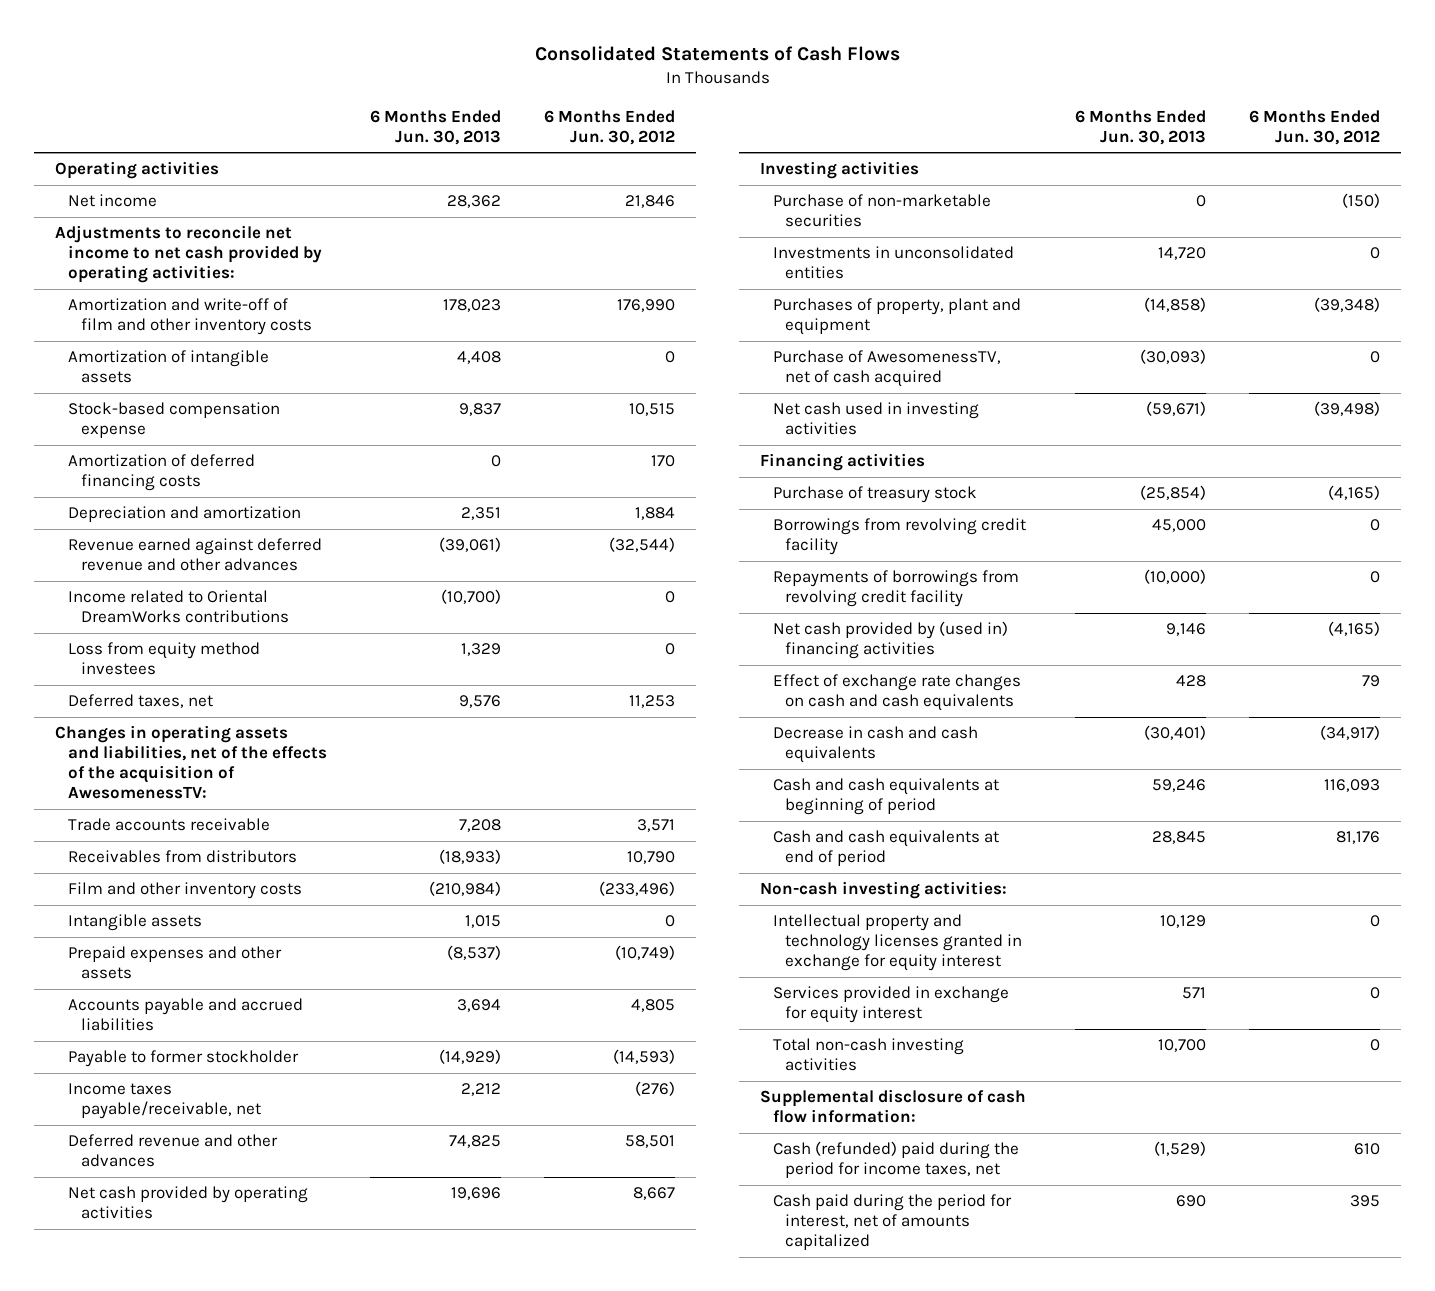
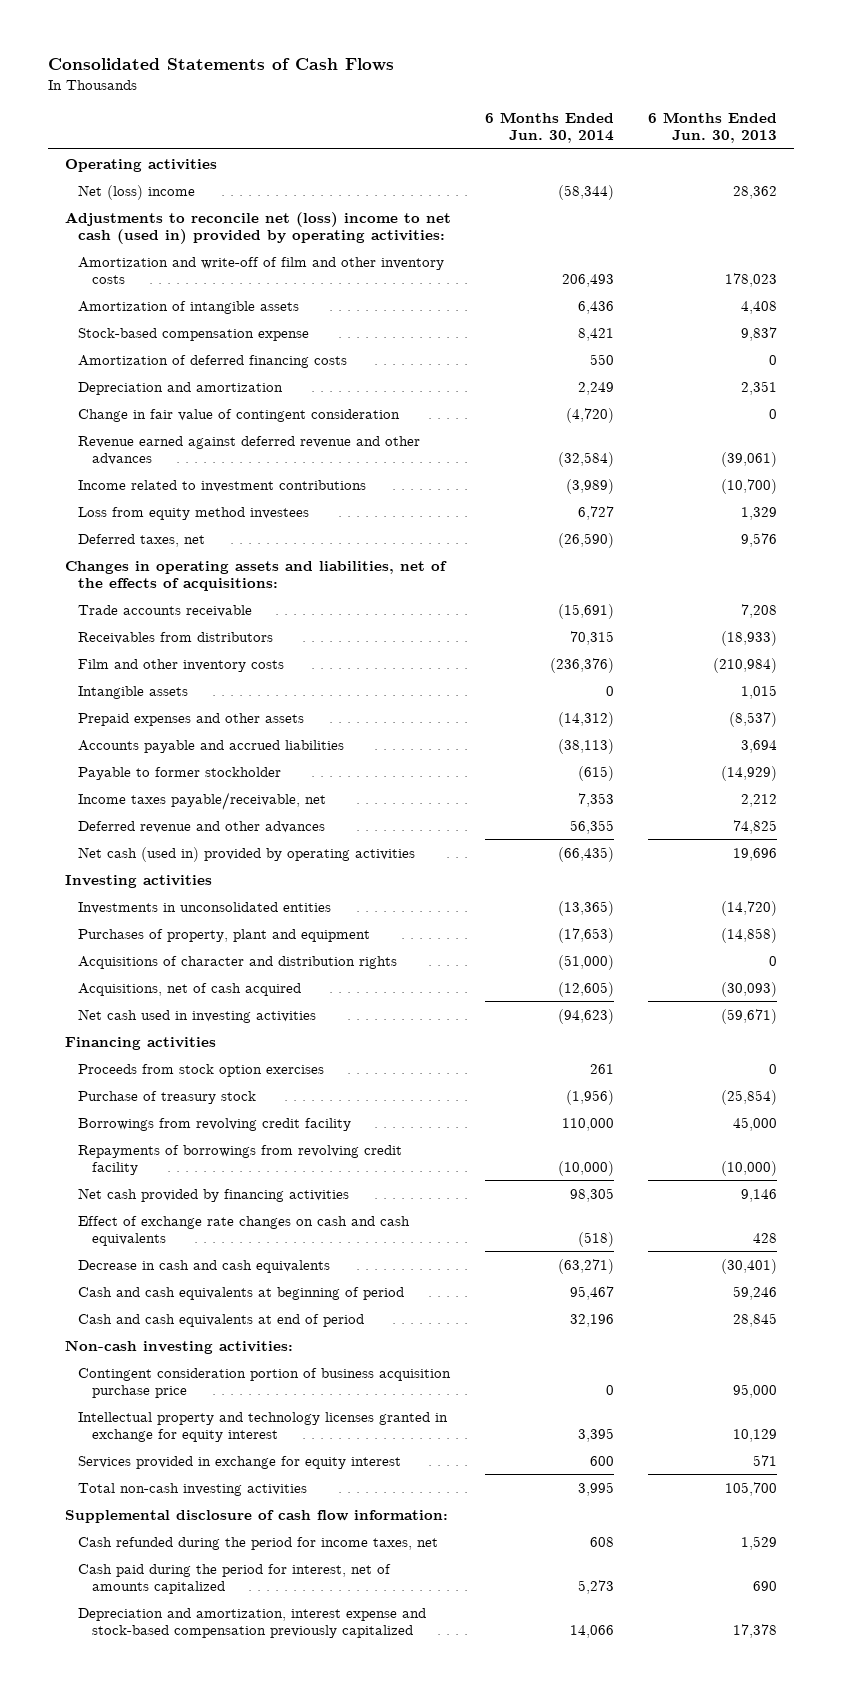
- | 6 Months Ended Jun. 30, 2013 | 6 Months Ended Jun. 30, 2012
+ | 6 Months Ended Jun. 30, 2014 | 6 Months Ended Jun. 30, 2013
- Net income | 28,362 | 21,846
- Adjustments to reconcile net income to net cash provided by operating activities:
+ Net (loss) income | (58,344) | 28,362
+ Adjustments to reconcile net (loss) income to net cash (used in) provided by operating activities:
+ Change in fair value of contingent consideration | (4,720) | 0
- Income related to Oriental DreamWorks contributions | (10,700) | 0
+ Income related to investment contributions | (3,989) | (10,700)
- Changes in operating assets and liabilities, net of the effects of the acquisition of AwesomenessTV:
+ Changes in operating assets and liabilities, net of the effects of acquisitions:
- Net cash provided by operating activities | 19,696 | 8,667
+ Net cash (used in) provided by operating activities | (66,435) | 19,696
- Purchase of non-marketable securities | 0 | (150)
- Investments in unconsolidated entities | 14,720 | 0
+ Investments in unconsolidated entities | (13,365) | (14,720)
- Purchase of AwesomenessTV, net of cash acquired | (30,093) | 0
+ Acquisitions of character and distribution rights | (51,000) | 0
+ Acquisitions, net of cash acquired | (12,605) | (30,093)
+ Proceeds from stock option exercises | 261 | 0
- Net cash provided by (used in) financing activities | 9,146 | (4,165)
+ Net cash provided by financing activities | 98,305 | 9,146
+ Contingent consideration portion of business acquisition purchase price | 0 | 95,000
- Total non-cash investing activities | 10,700 | 0
+ Total non-cash investing activities | 3,995 | 105,700
- Cash (refunded) paid during the period for income taxes, net | (1,529) | 610
+ Cash refunded during the period for income taxes, net | 608 | 1,529
+ Depreciation and amortization, interest expense and stock-based compensation previously capitalized | 14,066 | 17,378

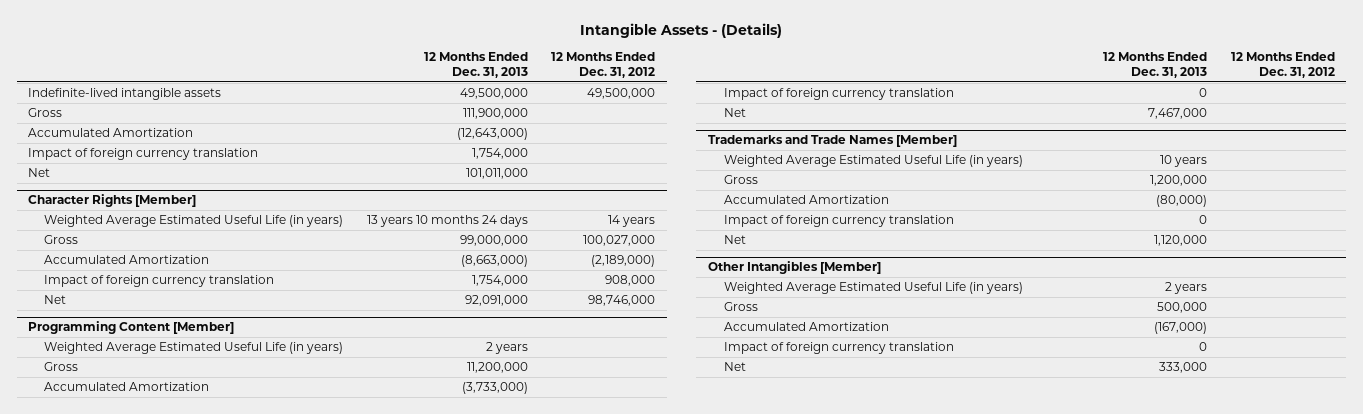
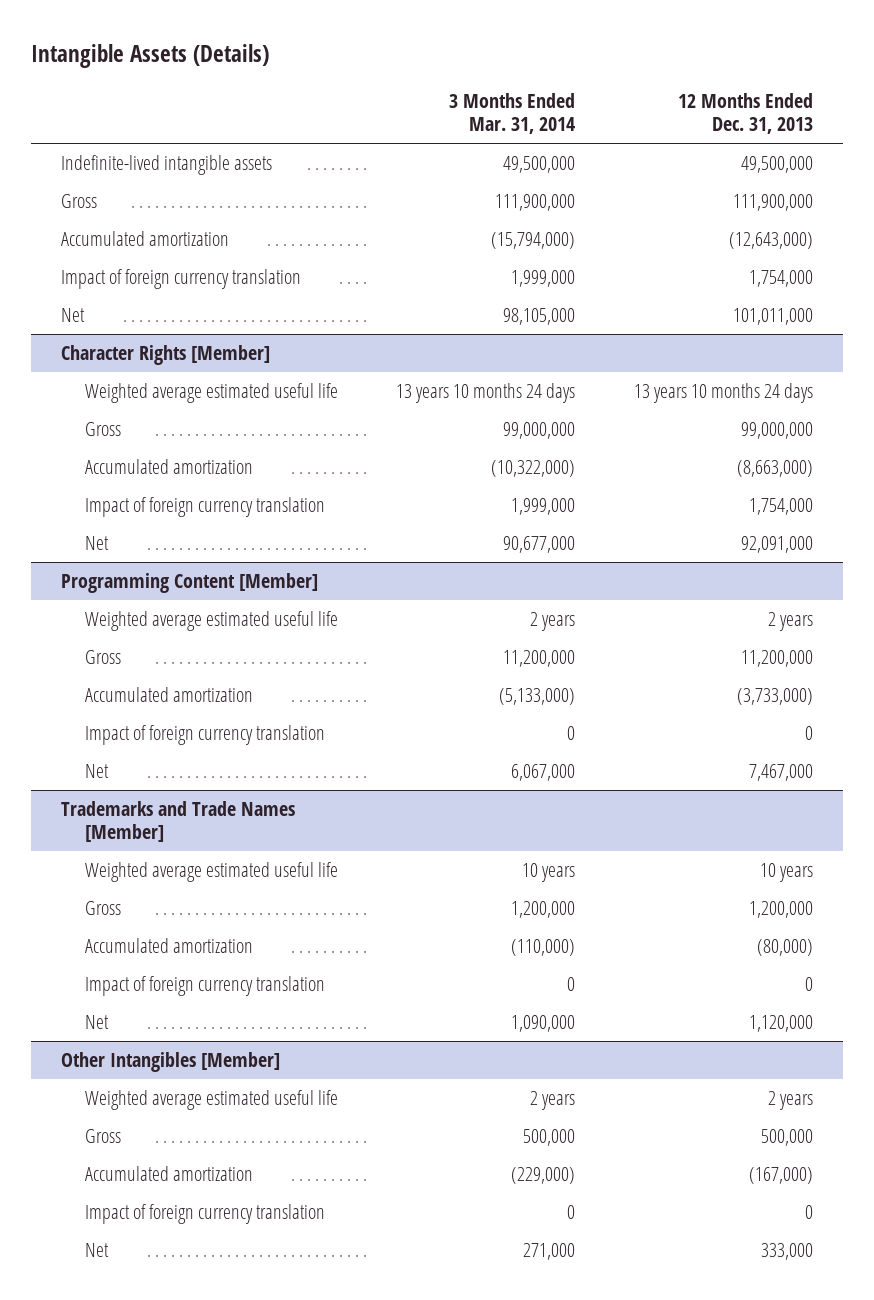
- Intangible Assets - (Details)
+ Intangible Assets (Details)
- | 12 Months Ended Dec. 31, 2013 | 12 Months Ended Dec. 31, 2012
+ | 3 Months Ended Mar. 31, 2014 | 12 Months Ended Dec. 31, 2013
- Accumulated Amortization | (12,643,000) |
+ Accumulated amortization | (15,794,000) | (12,643,000)
@ Character Rights [Member]
- Weighted Average Estimated Useful Life (in years) | 13 years 10 months 24 days | 14 years
+ Weighted average estimated useful life | 13 years 10 months 24 days | 13 years 10 months 24 days
- Accumulated Amortization | (8,663,000) | (2,189,000)
+ Accumulated amortization | (10,322,000) | (8,663,000)
@ Programming Content [Member]
- Weighted Average Estimated Useful Life (in years) | 2 years |
+ Weighted average estimated useful life | 2 years | 2 years
- Accumulated Amortization | (3,733,000) |
+ Accumulated amortization | (5,133,000) | (3,733,000)
@ Trademarks and Trade Names [Member]
- Weighted Average Estimated Useful Life (in years) | 10 years |
+ Weighted average estimated useful life | 10 years | 10 years
- Accumulated Amortization | (80,000) |
+ Accumulated amortization | (110,000) | (80,000)
@ Other Intangibles [Member]
- Weighted Average Estimated Useful Life (in years) | 2 years |
+ Weighted average estimated useful life | 2 years | 2 years
- Accumulated Amortization | (167,000) |
+ Accumulated amortization | (229,000) | (167,000)

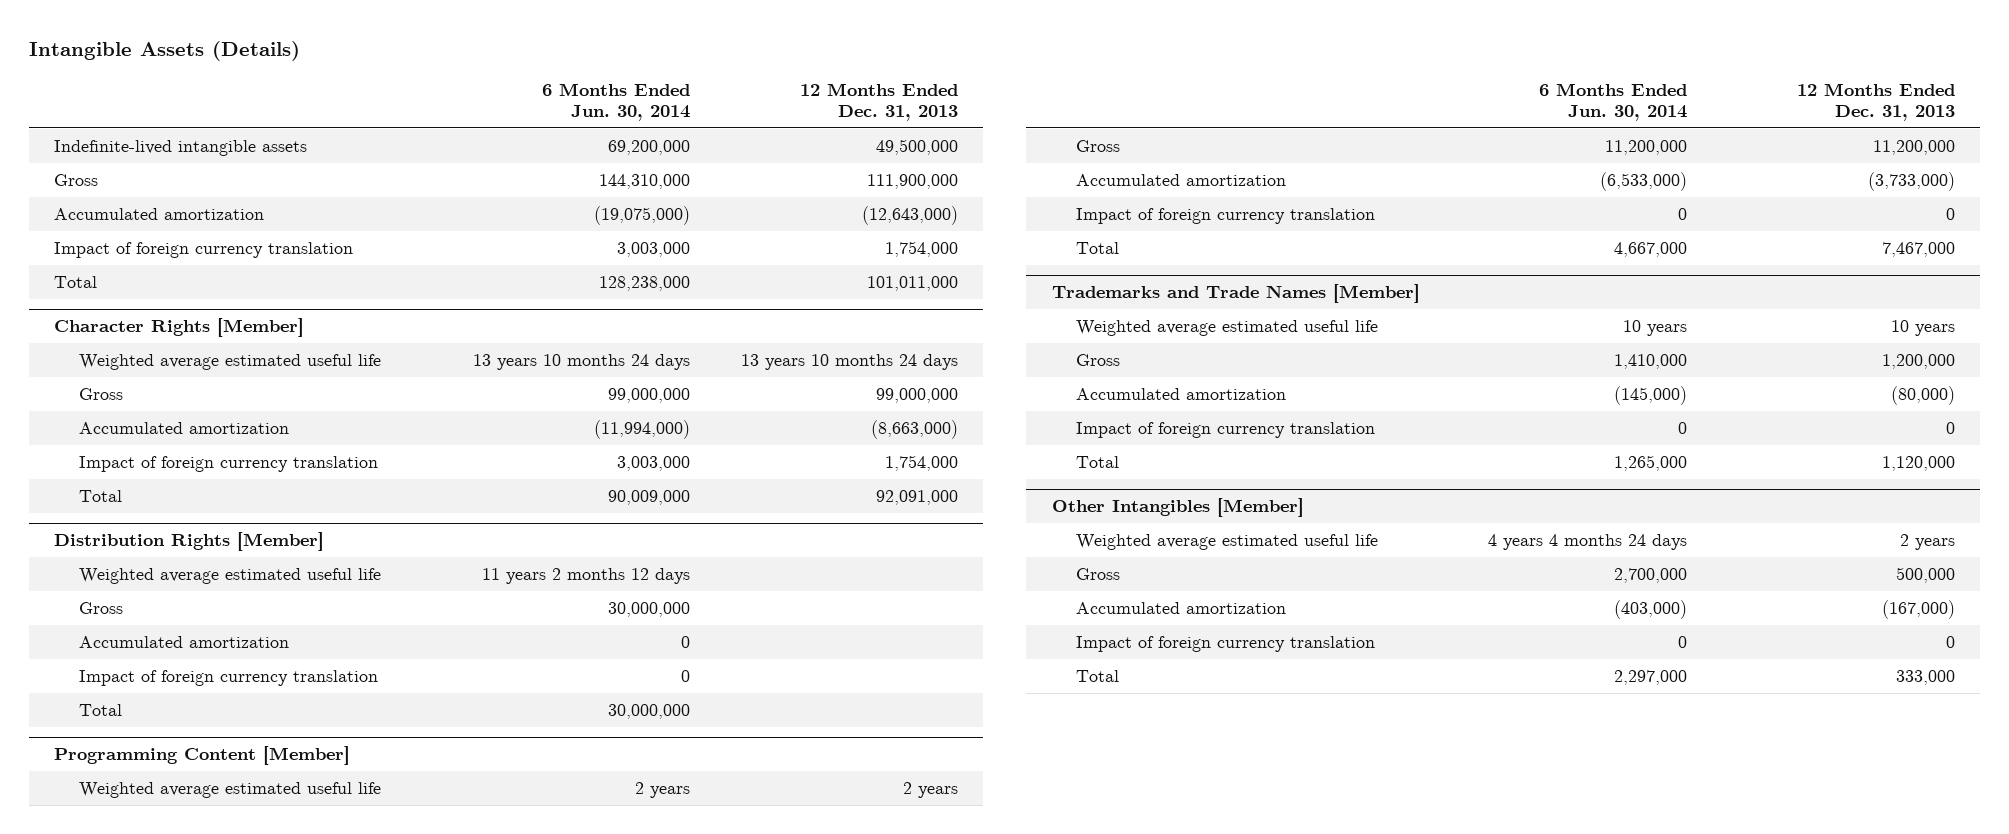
- | 3 Months Ended Mar. 31, 2014 | 12 Months Ended Dec. 31, 2013
+ | 6 Months Ended Jun. 30, 2014 | 12 Months Ended Dec. 31, 2013
- Net | 98,105,000 | 101,011,000
+ Total | 128,238,000 | 101,011,000
@ Character Rights [Member]
- Net | 90,677,000 | 92,091,000
+ Total | 90,009,000 | 92,091,000
+ Distribution Rights [Member]
+ Weighted average estimated useful life | 11 years 2 months 12 days |
+ Gross | 30,000,000 |
+ Accumulated amortization | 0 |
+ Impact of foreign currency translation | 0 |
+ Total | 30,000,000 |
@ Programming Content [Member]
- Net | 6,067,000 | 7,467,000
+ Total | 4,667,000 | 7,467,000
@ Trademarks and Trade Names [Member]
- Net | 1,090,000 | 1,120,000
+ Total | 1,265,000 | 1,120,000
@ Other Intangibles [Member]
- Net | 271,000 | 333,000
+ Total | 2,297,000 | 333,000

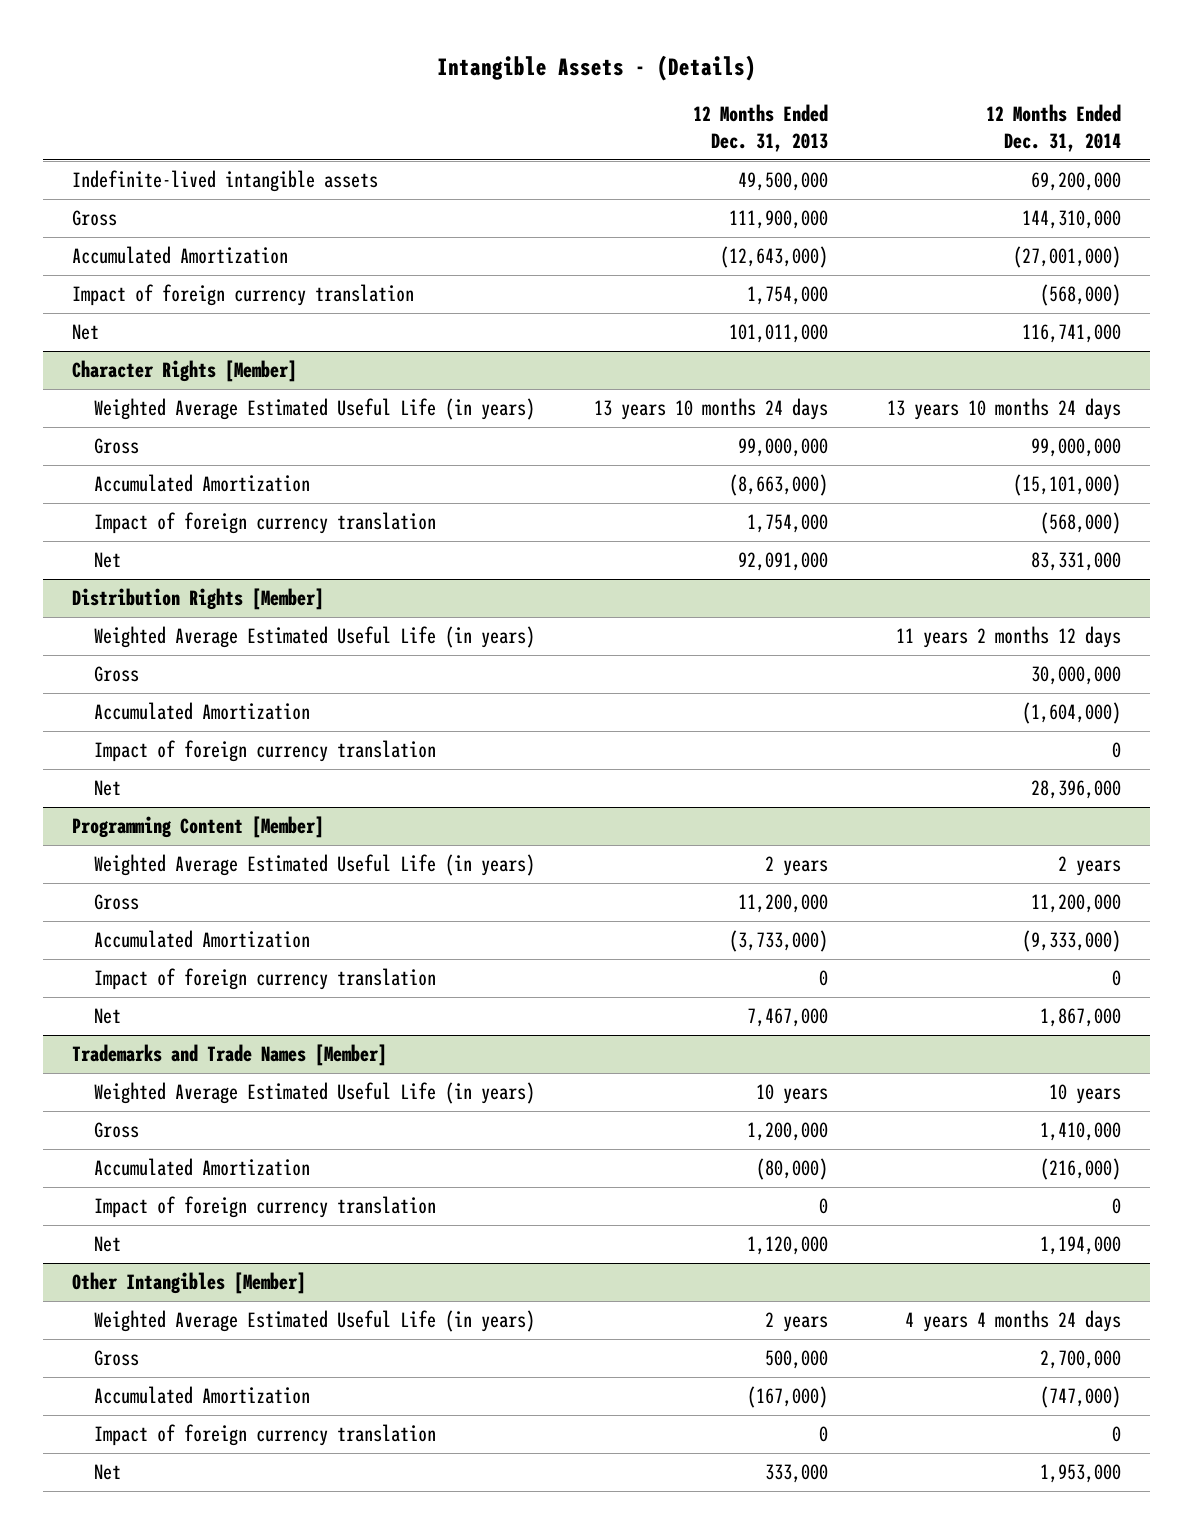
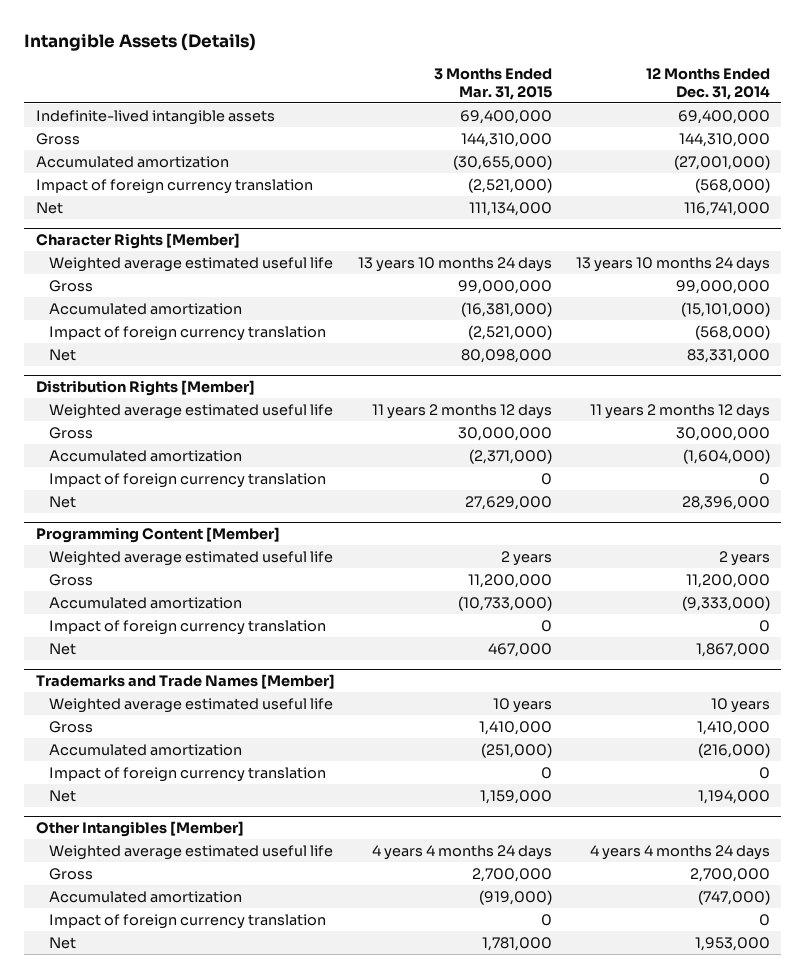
- Intangible Assets - (Details)
+ Intangible Assets (Details)
- | 12 Months Ended Dec. 31, 2013 | 12 Months Ended Dec. 31, 2014
+ | 3 Months Ended Mar. 31, 2015 | 12 Months Ended Dec. 31, 2014
- Indefinite-lived intangible assets | 49,500,000 | 69,200,000
+ Indefinite-lived intangible assets | 69,400,000 | 69,400,000
- Accumulated Amortization | (12,643,000) | (27,001,000)
+ Accumulated amortization | (30,655,000) | (27,001,000)
@ Character Rights [Member]
- Weighted Average Estimated Useful Life (in years) | 13 years 10 months 24 days | 13 years 10 months 24 days
+ Weighted average estimated useful life | 13 years 10 months 24 days | 13 years 10 months 24 days
- Accumulated Amortization | (8,663,000) | (15,101,000)
+ Accumulated amortization | (16,381,000) | (15,101,000)
@ Distribution Rights [Member]
- Weighted Average Estimated Useful Life (in years) | | 11 years 2 months 12 days
+ Weighted average estimated useful life | 11 years 2 months 12 days | 11 years 2 months 12 days
- Accumulated Amortization | | (1,604,000)
+ Accumulated amortization | (2,371,000) | (1,604,000)
@ Programming Content [Member]
- Weighted Average Estimated Useful Life (in years) | 2 years | 2 years
+ Weighted average estimated useful life | 2 years | 2 years
- Accumulated Amortization | (3,733,000) | (9,333,000)
+ Accumulated amortization | (10,733,000) | (9,333,000)
@ Trademarks and Trade Names [Member]
- Weighted Average Estimated Useful Life (in years) | 10 years | 10 years
+ Weighted average estimated useful life | 10 years | 10 years
- Accumulated Amortization | (80,000) | (216,000)
+ Accumulated amortization | (251,000) | (216,000)
@ Other Intangibles [Member]
- Weighted Average Estimated Useful Life (in years) | 2 years | 4 years 4 months 24 days
+ Weighted average estimated useful life | 4 years 4 months 24 days | 4 years 4 months 24 days
- Accumulated Amortization | (167,000) | (747,000)
+ Accumulated amortization | (919,000) | (747,000)

